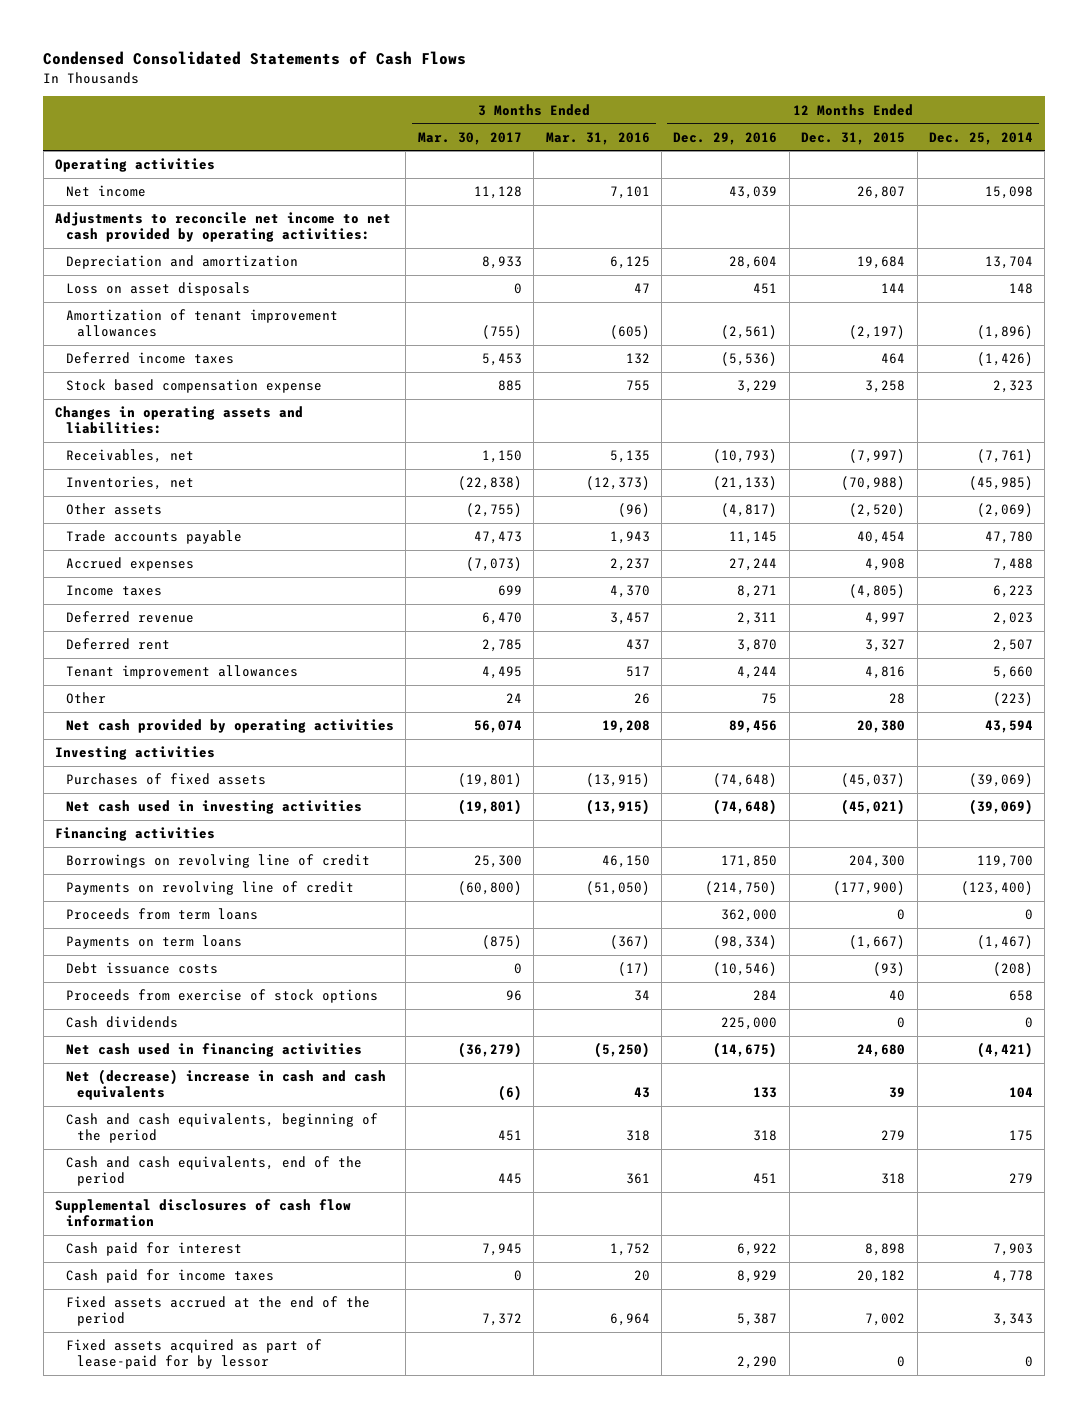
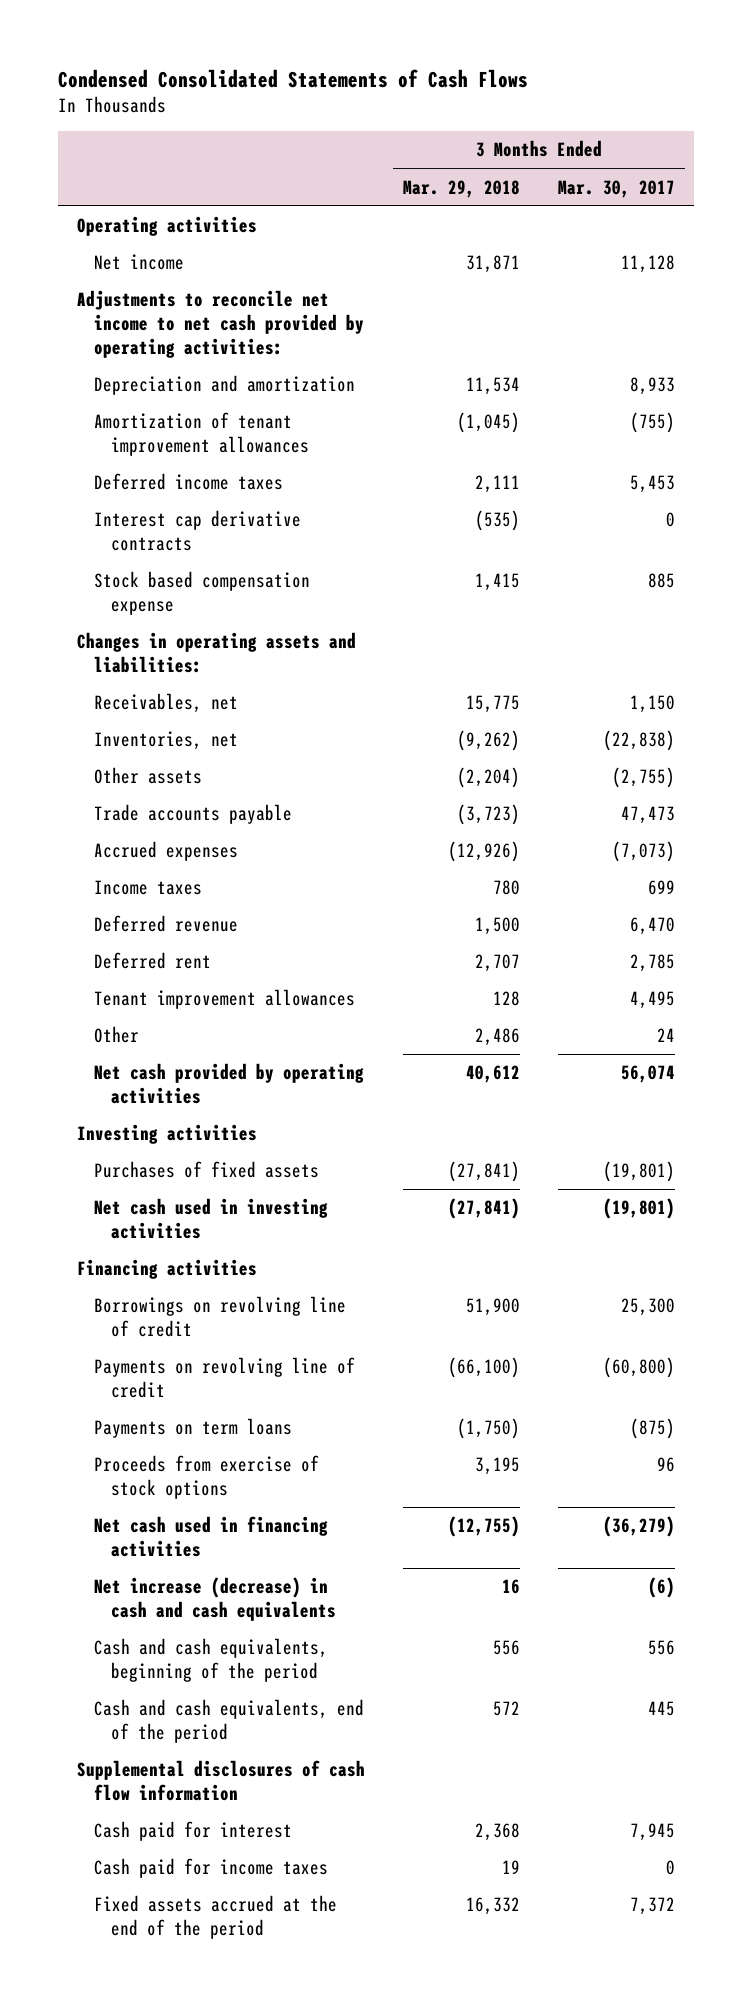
- | 3 Months Ended Mar. 30, 2017 | 3 Months Ended Mar. 31, 2016 | 12 Months Ended Dec. 29, 2016 | 12 Months Ended Dec. 31, 2015 | 12 Months Ended Dec. 25, 2014
+ | 3 Months Ended Mar. 29, 2018 | 3 Months Ended Mar. 30, 2017
- Loss on asset disposals | 0 | 47 | 451 | 144 | 148
+ Interest cap derivative contracts | (535) | 0
- Proceeds from term loans | | | 362,000 | 0 | 0
- Debt issuance costs | 0 | (17) | (10,546) | (93) | (208)
- Cash dividends | | | 225,000 | 0 | 0
- Net (decrease) increase in cash and cash equivalents | (6) | 43 | 133 | 39 | 104
- Cash and cash equivalents, beginning of the period | 451 | 318 | 318 | 279 | 175
+ Net increase (decrease) in cash and cash equivalents | 16 | (6)
+ Cash and cash equivalents, beginning of the period | 556 | 556
- Fixed assets acquired as part of lease-paid for by lessor | | | 2,290 | 0 | 0

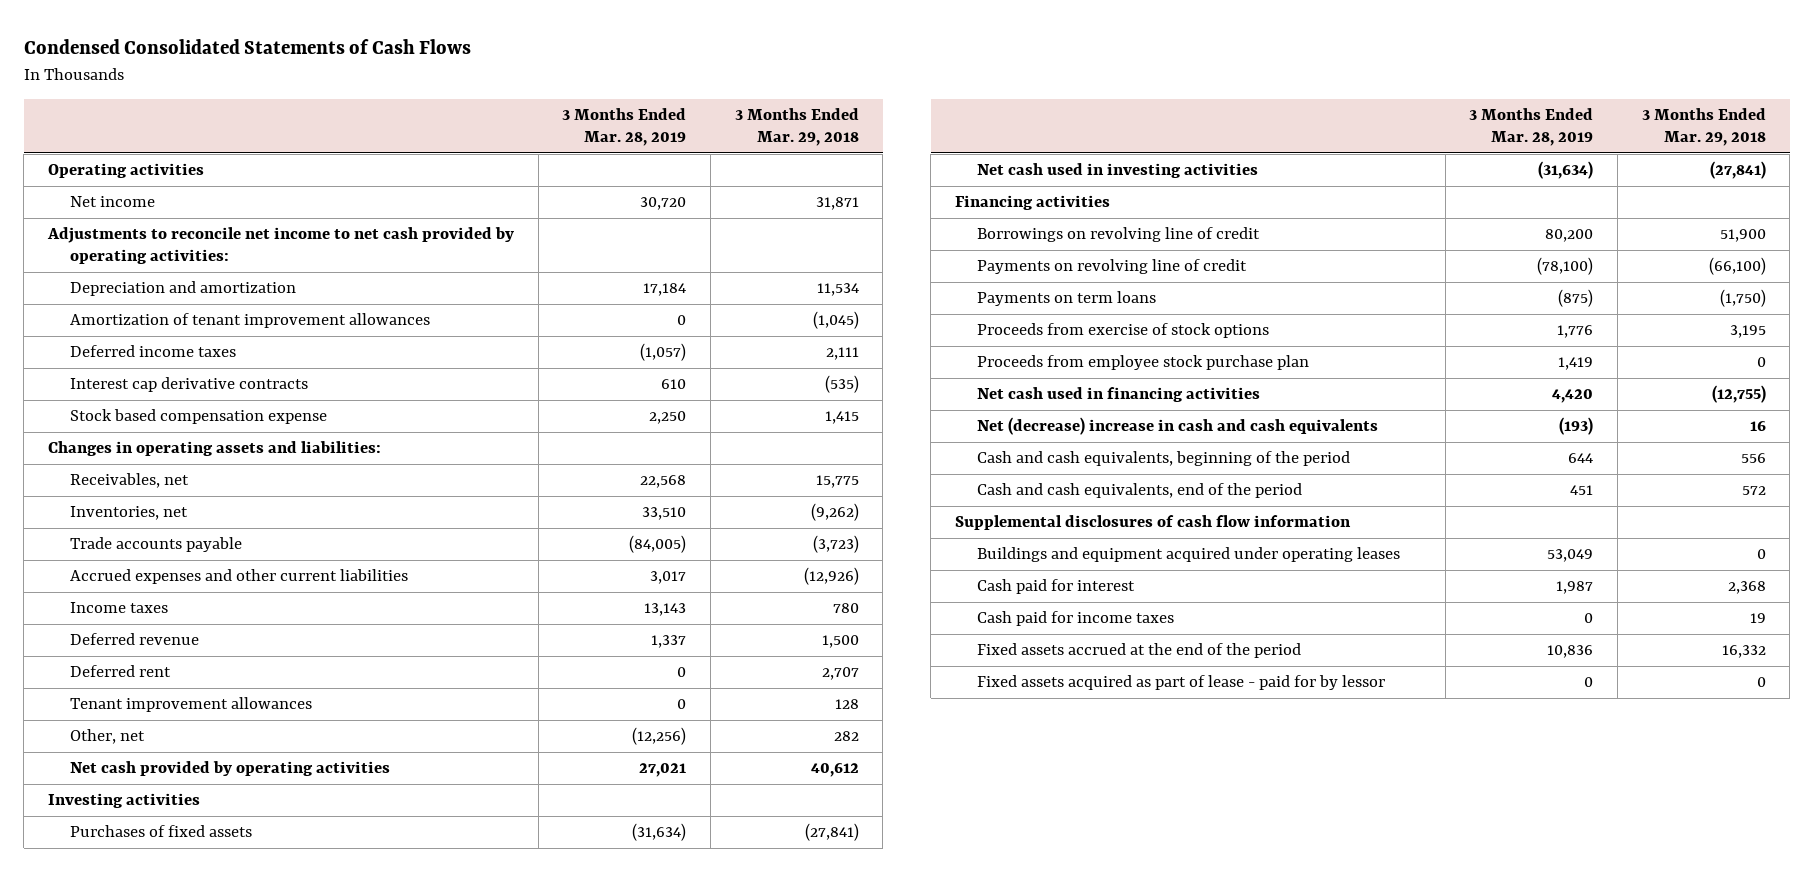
- | 3 Months Ended Mar. 29, 2018 | 3 Months Ended Mar. 30, 2017
+ | 3 Months Ended Mar. 28, 2019 | 3 Months Ended Mar. 29, 2018
- Other assets | (2,204) | (2,755)
- Accrued expenses | (12,926) | (7,073)
+ Accrued expenses and other current liabilities | 3,017 | (12,926)
- Other | 2,486 | 24
+ Other, net | (12,256) | 282
+ Proceeds from employee stock purchase plan | 1,419 | 0
- Net increase (decrease) in cash and cash equivalents | 16 | (6)
+ Net (decrease) increase in cash and cash equivalents | (193) | 16
+ Buildings and equipment acquired under operating leases | 53,049 | 0
+ Fixed assets acquired as part of lease - paid for by lessor | 0 | 0

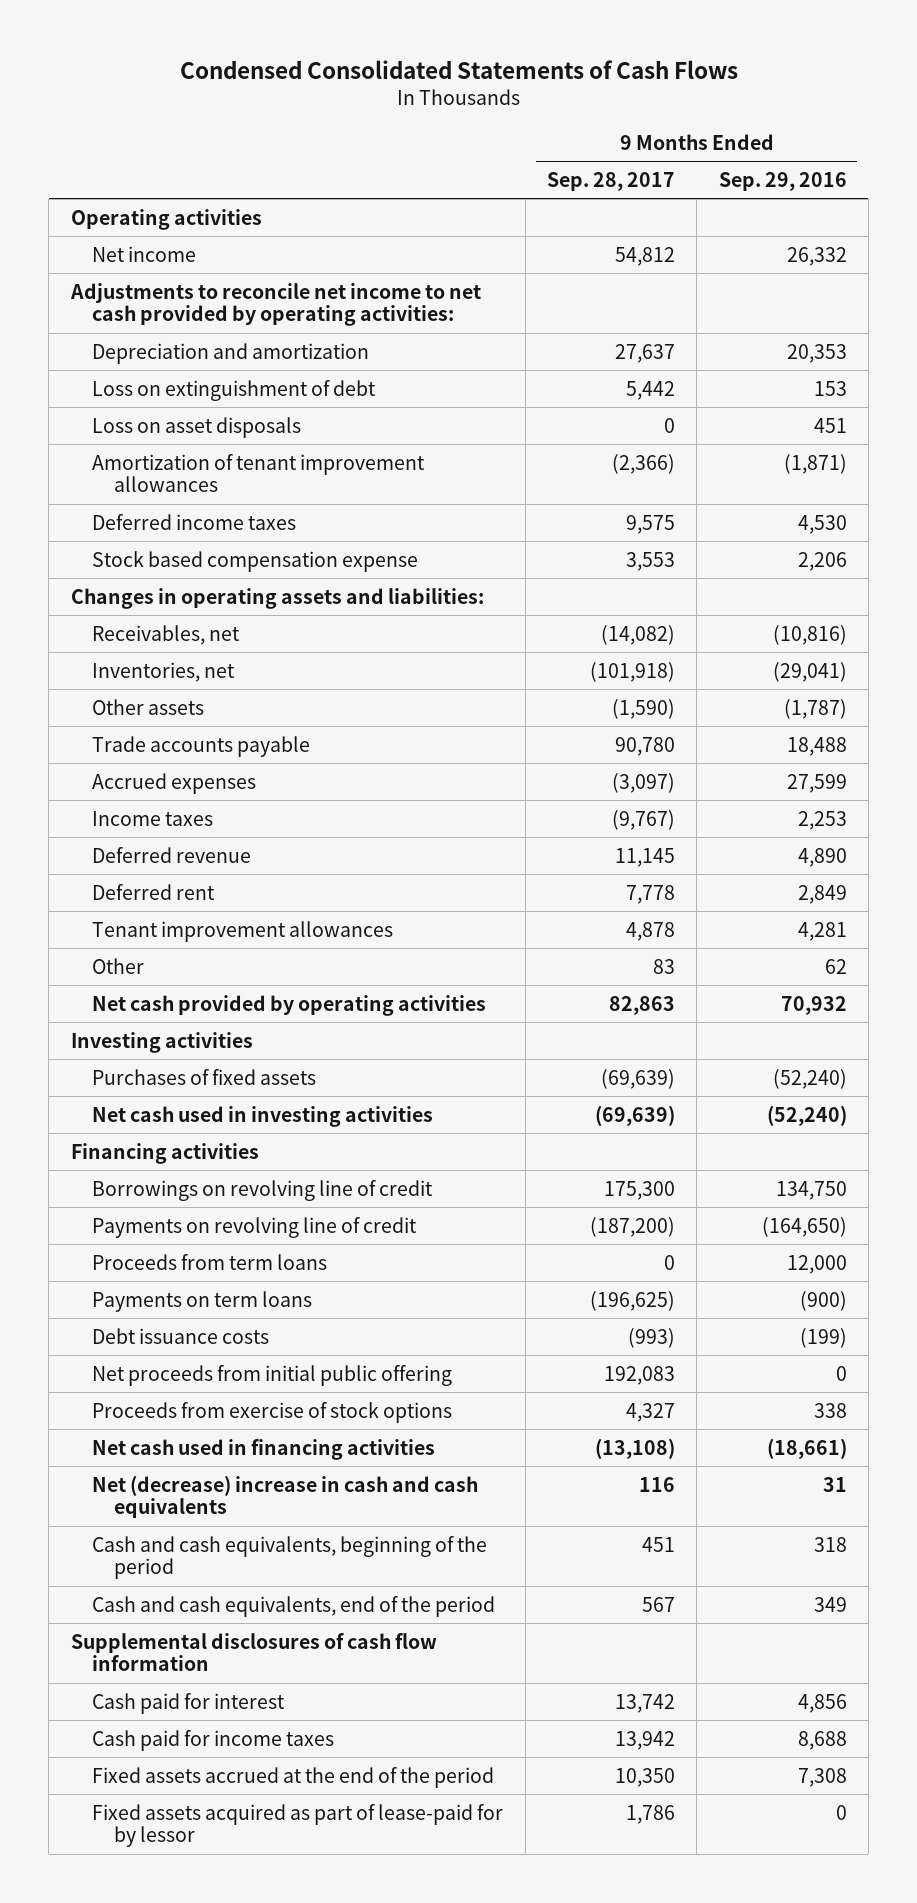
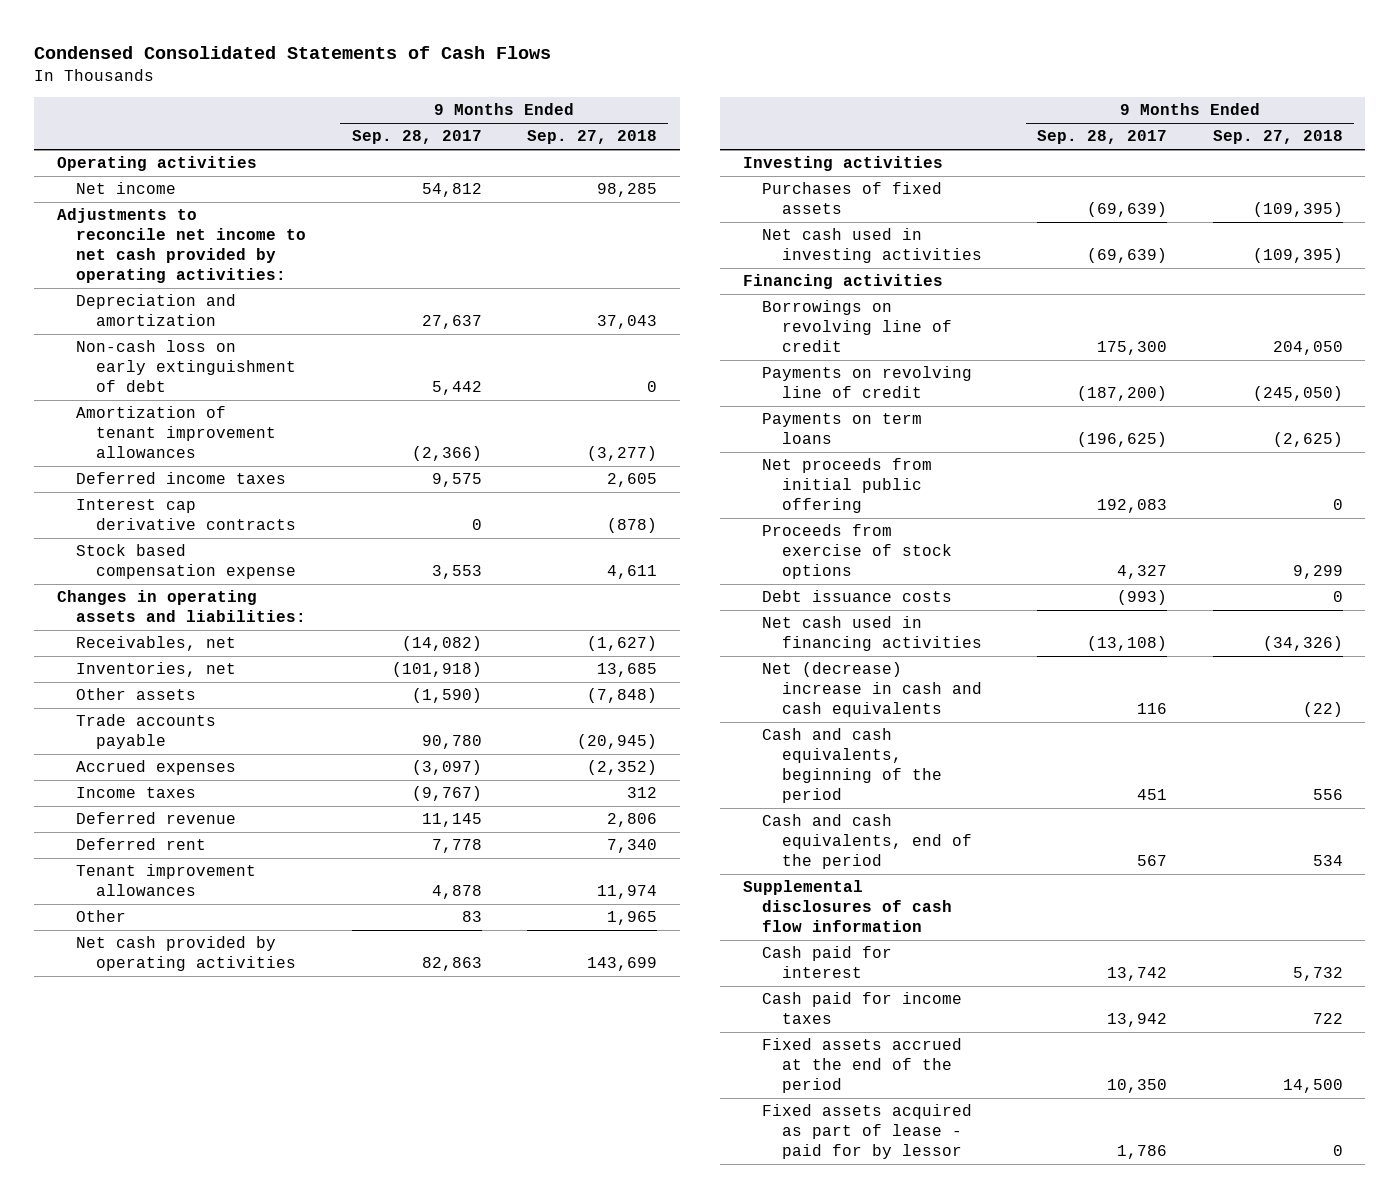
- | 9 Months Ended Sep. 28, 2017 | 9 Months Ended Sep. 29, 2016
+ | 9 Months Ended Sep. 28, 2017 | 9 Months Ended Sep. 27, 2018
- Loss on extinguishment of debt | 5,442 | 153
- Loss on asset disposals | 0 | 451
+ Non-cash loss on early extinguishment of debt | 5,442 | 0
+ Interest cap derivative contracts | 0 | (878)
- Proceeds from term loans | 0 | 12,000
moved down: Debt issuance costs | (993) | 0
- Fixed assets acquired as part of lease-paid for by lessor | 1,786 | 0
+ Fixed assets acquired as part of lease - paid for by lessor | 1,786 | 0

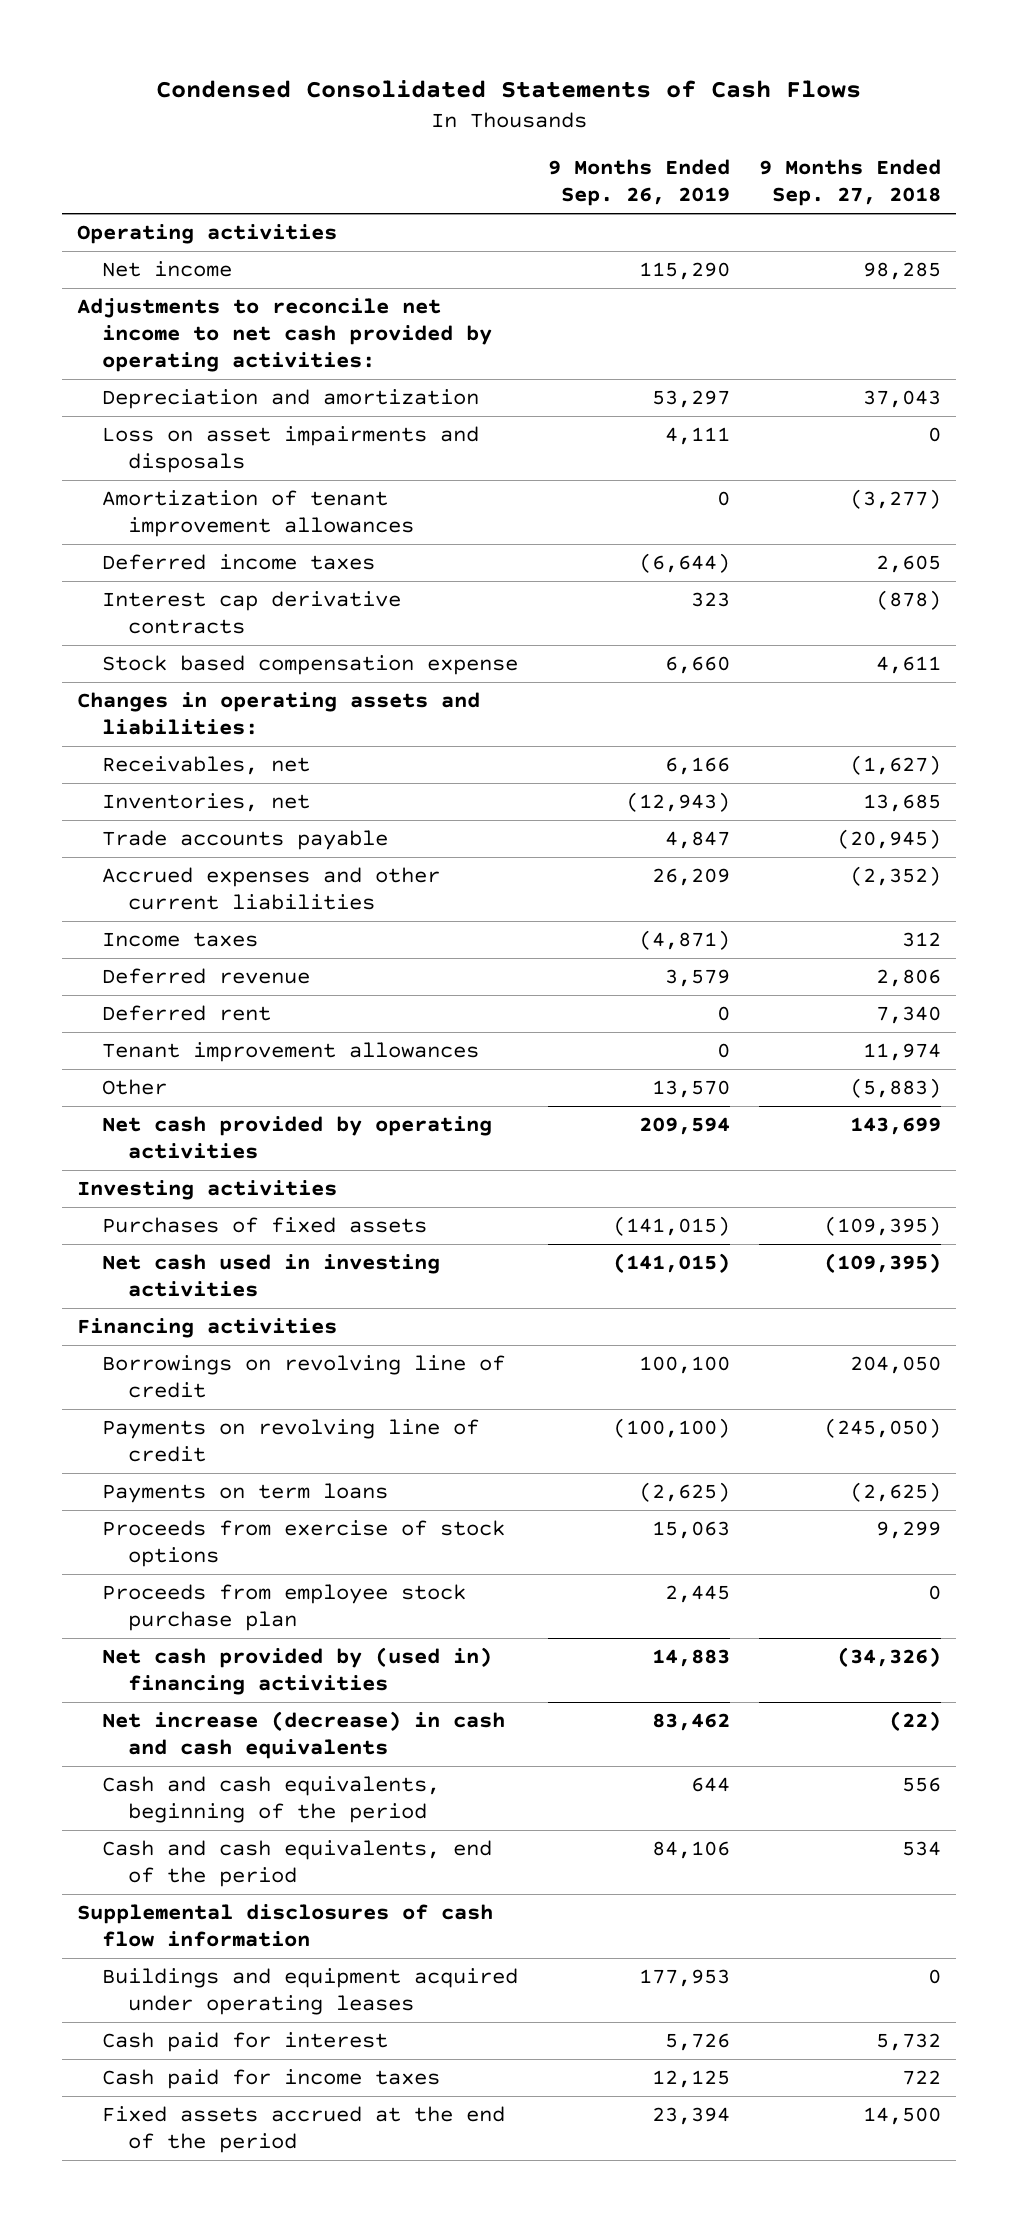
- | 9 Months Ended Sep. 28, 2017 | 9 Months Ended Sep. 27, 2018
+ | 9 Months Ended Sep. 26, 2019 | 9 Months Ended Sep. 27, 2018
- Non-cash loss on early extinguishment of debt | 5,442 | 0
+ Loss on asset impairments and disposals | 4,111 | 0
- Other assets | (1,590) | (7,848)
- Accrued expenses | (3,097) | (2,352)
+ Accrued expenses and other current liabilities | 26,209 | (2,352)
- Other | 83 | 1,965
+ Other | 13,570 | (5,883)
- Net proceeds from initial public offering | 192,083 | 0
- Debt issuance costs | (993) | 0
- Net cash used in financing activities | (13,108) | (34,326)
- Net (decrease) increase in cash and cash equivalents | 116 | (22)
+ Proceeds from employee stock purchase plan | 2,445 | 0
+ Net cash provided by (used in) financing activities | 14,883 | (34,326)
+ Net increase (decrease) in cash and cash equivalents | 83,462 | (22)
+ Buildings and equipment acquired under operating leases | 177,953 | 0
- Fixed assets acquired as part of lease - paid for by lessor | 1,786 | 0

